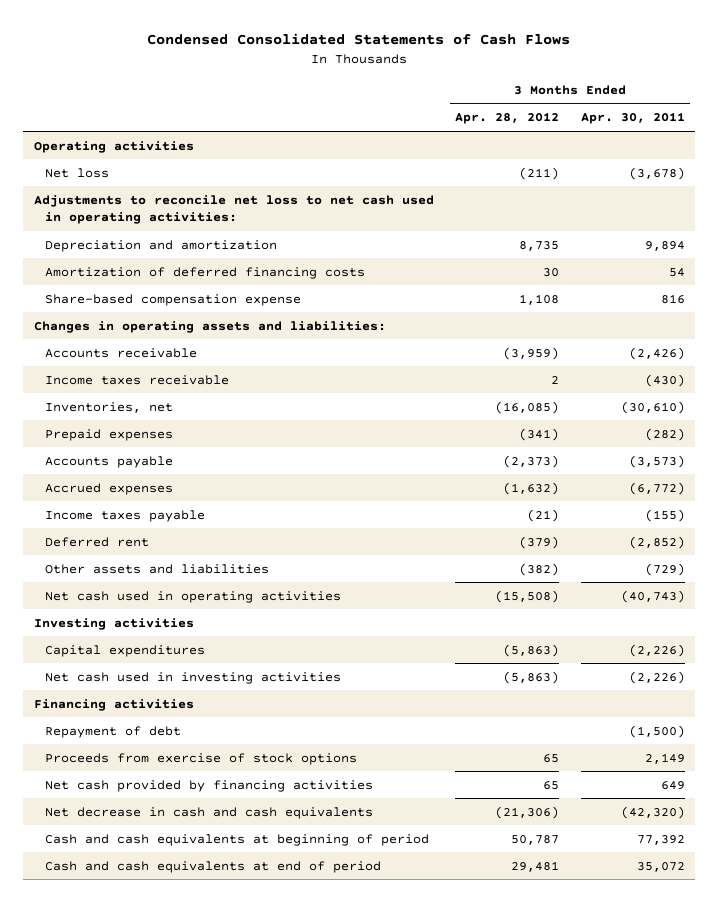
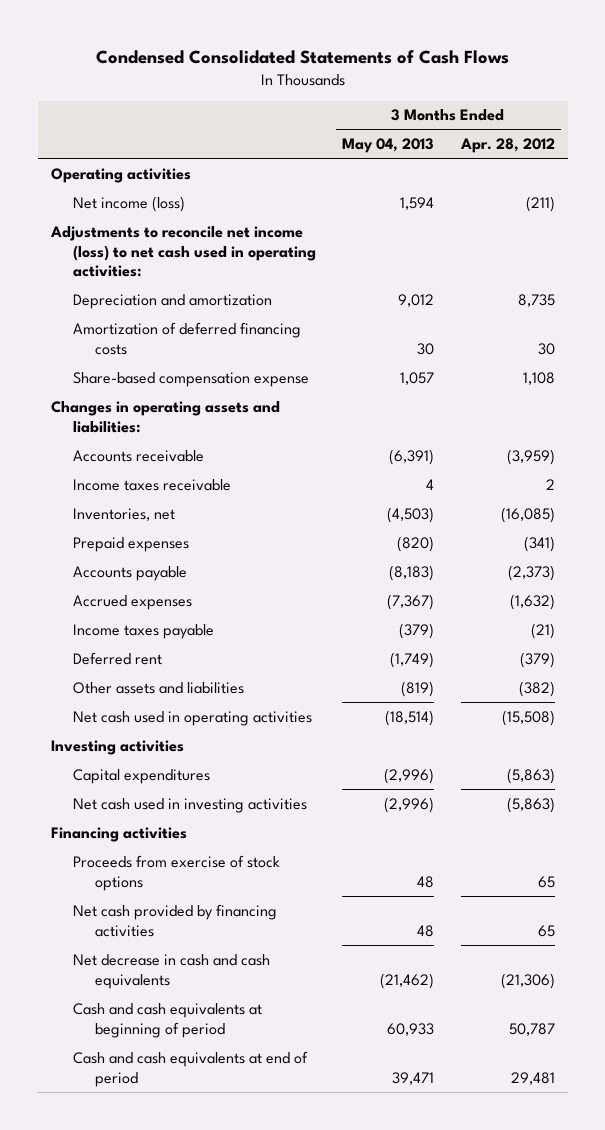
- | 3 Months Ended Apr. 28, 2012 | 3 Months Ended Apr. 30, 2011
+ | 3 Months Ended May 04, 2013 | 3 Months Ended Apr. 28, 2012
- Net loss | (211) | (3,678)
- Adjustments to reconcile net loss to net cash used in operating activities:
+ Net income (loss) | 1,594 | (211)
+ Adjustments to reconcile net income (loss) to net cash used in operating activities:
- Repayment of debt | | (1,500)

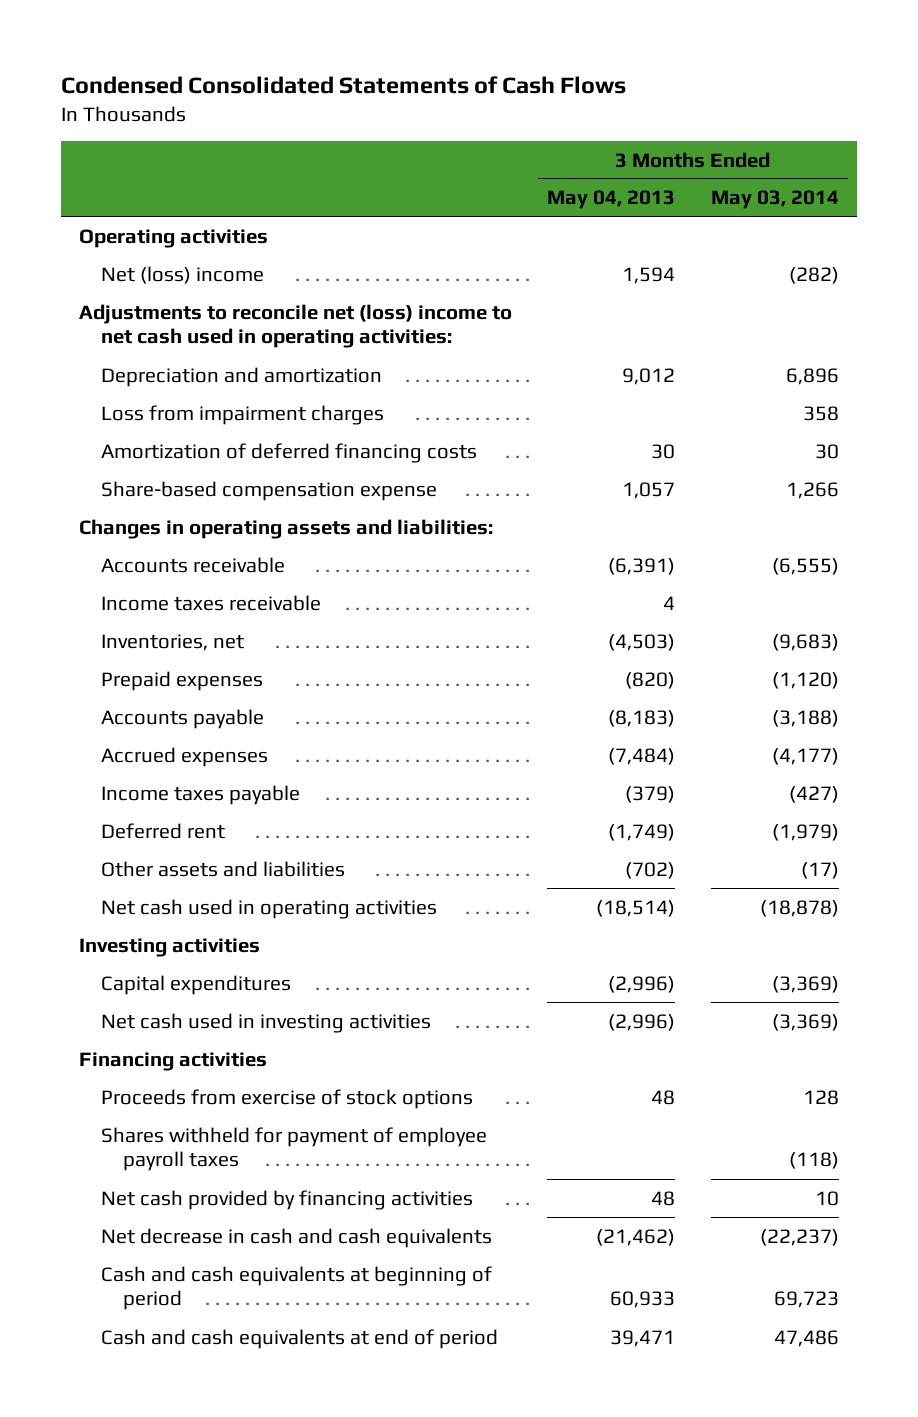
- | 3 Months Ended May 04, 2013 | 3 Months Ended Apr. 28, 2012
+ | 3 Months Ended May 04, 2013 | 3 Months Ended May 03, 2014
- Net income (loss) | 1,594 | (211)
- Adjustments to reconcile net income (loss) to net cash used in operating activities:
+ Net (loss) income | 1,594 | (282)
+ Adjustments to reconcile net (loss) income to net cash used in operating activities:
+ Loss from impairment charges | | 358
- Accrued expenses | (7,367) | (1,632)
+ Accrued expenses | (7,484) | (4,177)
- Other assets and liabilities | (819) | (382)
+ Other assets and liabilities | (702) | (17)
+ Shares withheld for payment of employee payroll taxes | | (118)

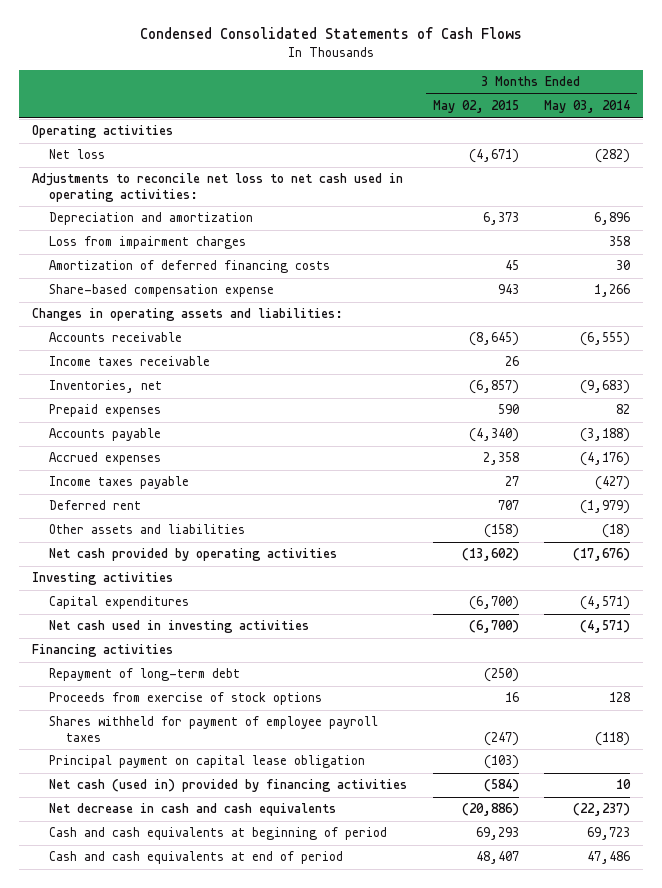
- | 3 Months Ended May 04, 2013 | 3 Months Ended May 03, 2014
+ | 3 Months Ended May 02, 2015 | 3 Months Ended May 03, 2014
- Net (loss) income | 1,594 | (282)
- Adjustments to reconcile net (loss) income to net cash used in operating activities:
+ Net loss | (4,671) | (282)
+ Adjustments to reconcile net loss to net cash used in operating activities:
- Prepaid expenses | (820) | (1,120)
+ Prepaid expenses | 590 | 82
- Accrued expenses | (7,484) | (4,177)
+ Accrued expenses | 2,358 | (4,176)
- Other assets and liabilities | (702) | (17)
- Net cash used in operating activities | (18,514) | (18,878)
+ Other assets and liabilities | (158) | (18)
+ Net cash provided by operating activities | (13,602) | (17,676)
- Capital expenditures | (2,996) | (3,369)
- Net cash used in investing activities | (2,996) | (3,369)
+ Capital expenditures | (6,700) | (4,571)
+ Net cash used in investing activities | (6,700) | (4,571)
+ Repayment of long-term debt | (250) |
- Net cash provided by financing activities | 48 | 10
+ Principal payment on capital lease obligation | (103) |
+ Net cash (used in) provided by financing activities | (584) | 10

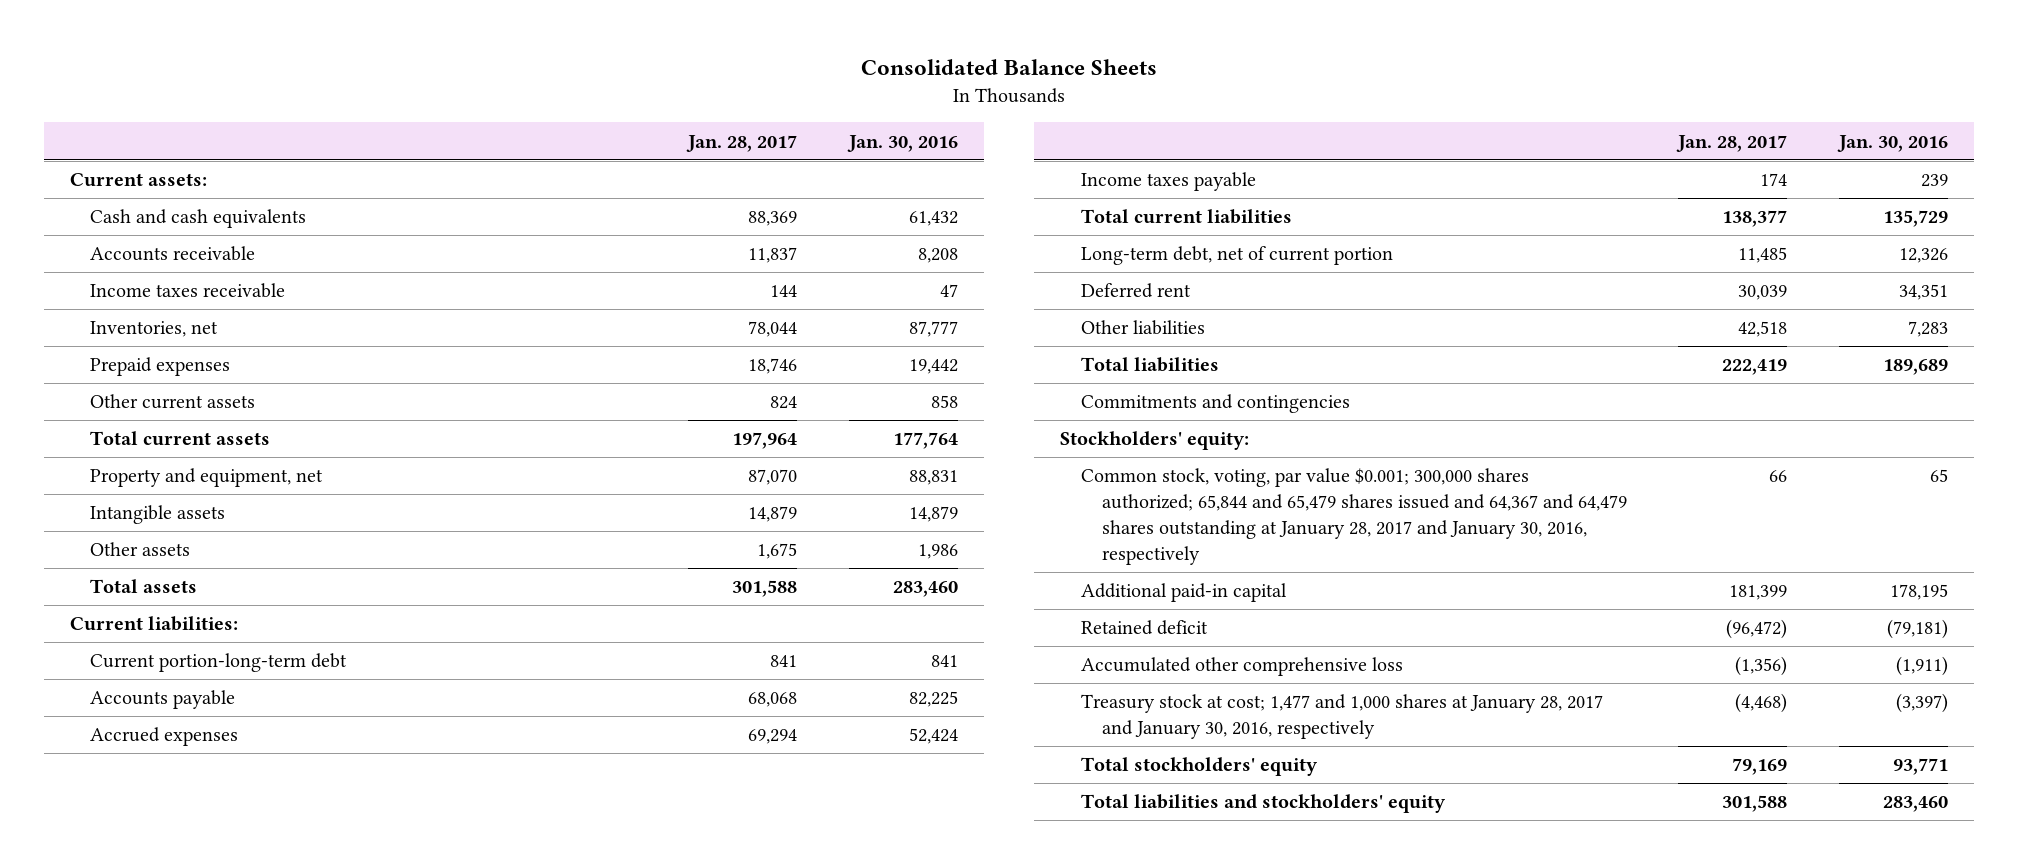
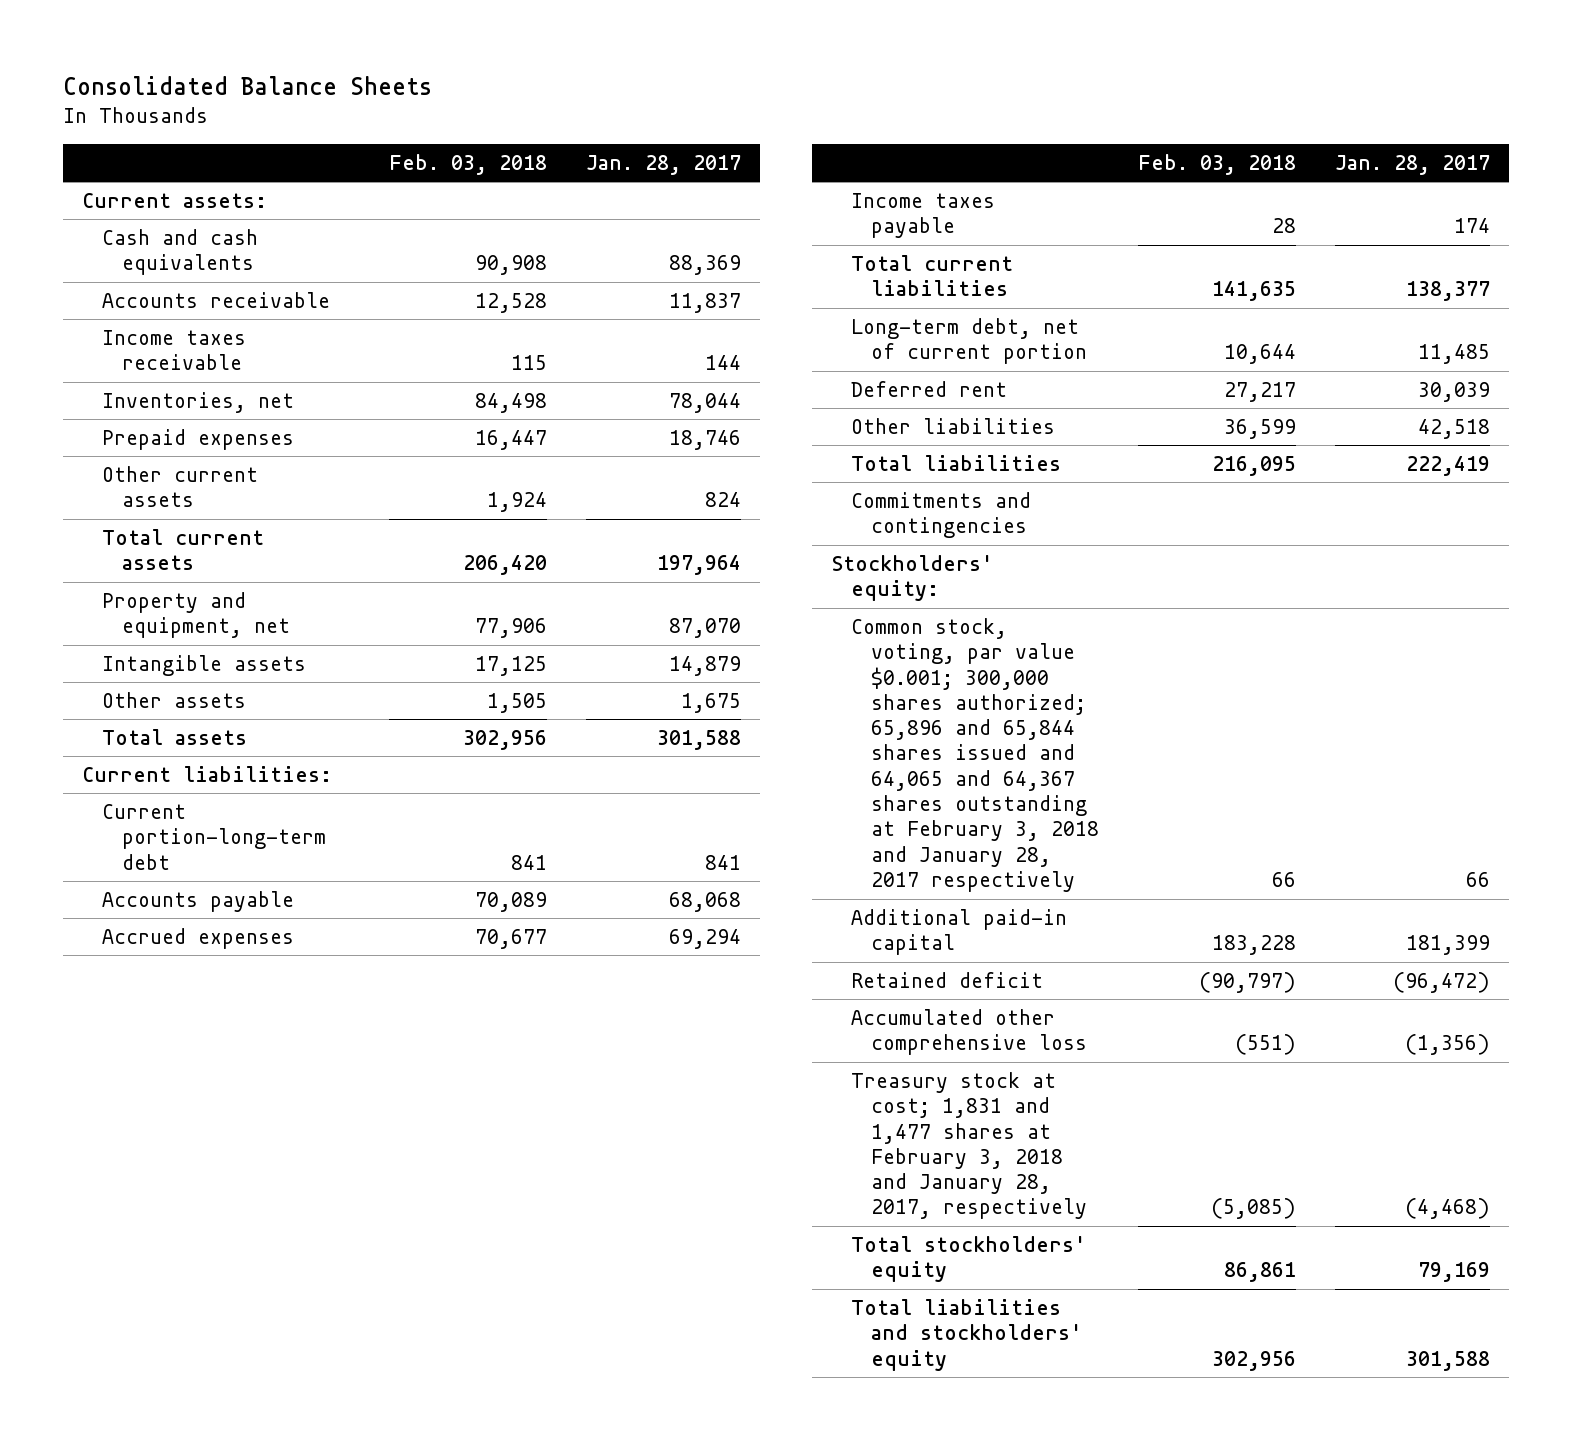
- | Jan. 28, 2017 | Jan. 30, 2016
+ | Feb. 03, 2018 | Jan. 28, 2017
- Common stock, voting, par value $0.001; 300,000 shares authorized; 65,844 and 65,479 shares issued and 64,367 and 64,479 shares outstanding at January 28, 2017 and January 30, 2016, respectively | 66 | 65
+ Common stock, voting, par value $0.001; 300,000 shares authorized; 65,896 and 65,844 shares issued and 64,065 and 64,367 shares outstanding at February 3, 2018 and January 28, 2017 respectively | 66 | 66
- Treasury stock at cost; 1,477 and 1,000 shares at January 28, 2017 and January 30, 2016, respectively | (4,468) | (3,397)
+ Treasury stock at cost; 1,831 and 1,477 shares at February 3, 2018 and January 28, 2017, respectively | (5,085) | (4,468)

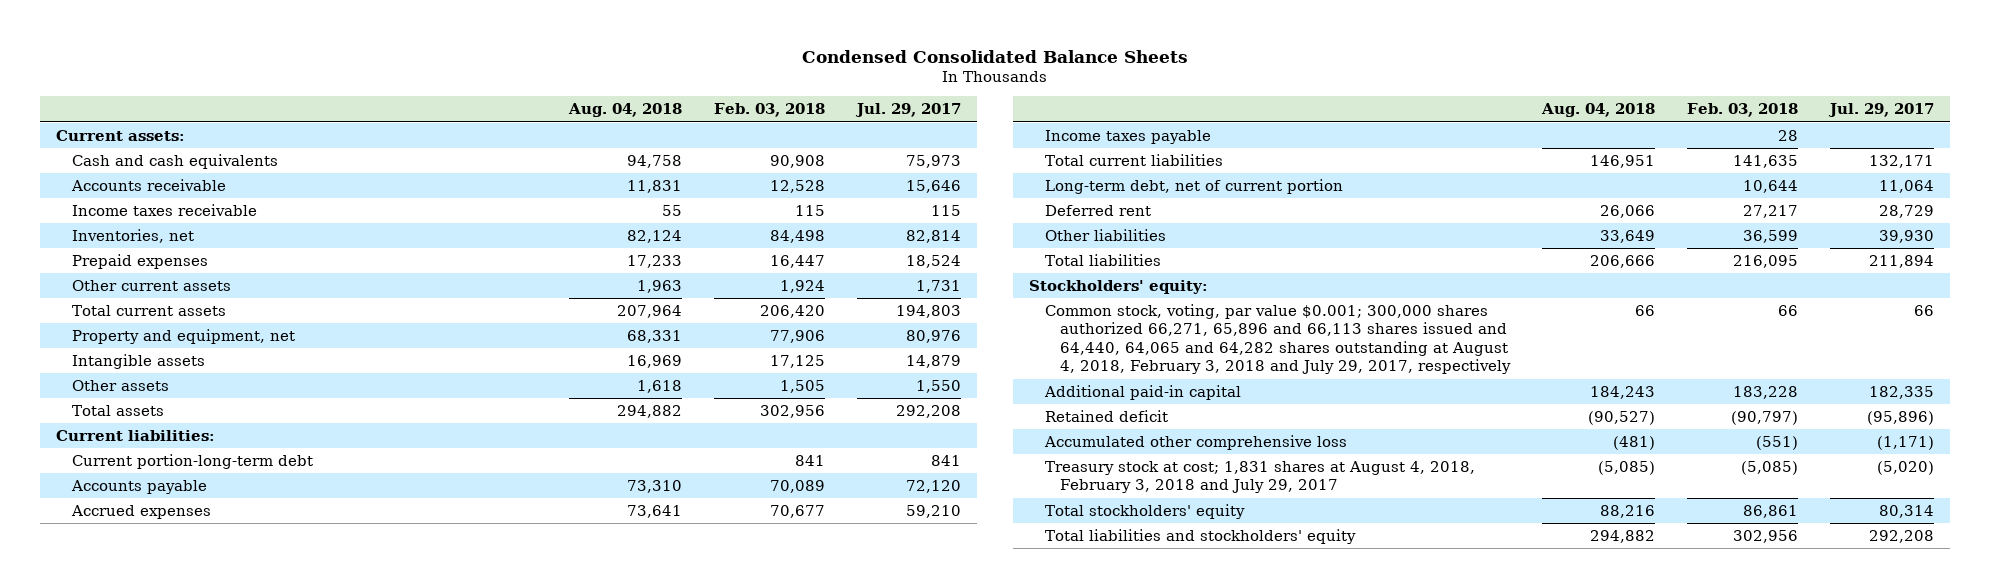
- Consolidated Balance Sheets
+ Condensed Consolidated Balance Sheets
- | Feb. 03, 2018 | Jan. 28, 2017
+ | Aug. 04, 2018 | Feb. 03, 2018 | Jul. 29, 2017
- Commitments and contingencies
- Common stock, voting, par value $0.001; 300,000 shares authorized; 65,896 and 65,844 shares issued and 64,065 and 64,367 shares outstanding at February 3, 2018 and January 28, 2017 respectively | 66 | 66
+ Common stock, voting, par value $0.001; 300,000 shares authorized 66,271, 65,896 and 66,113 shares issued and 64,440, 64,065 and 64,282 shares outstanding at August 4, 2018, February 3, 2018 and July 29, 2017, respectively | 66 | 66 | 66
- Treasury stock at cost; 1,831 and 1,477 shares at February 3, 2018 and January 28, 2017, respectively | (5,085) | (4,468)
+ Treasury stock at cost; 1,831 shares at August 4, 2018, February 3, 2018 and July 29, 2017 | (5,085) | (5,085) | (5,020)

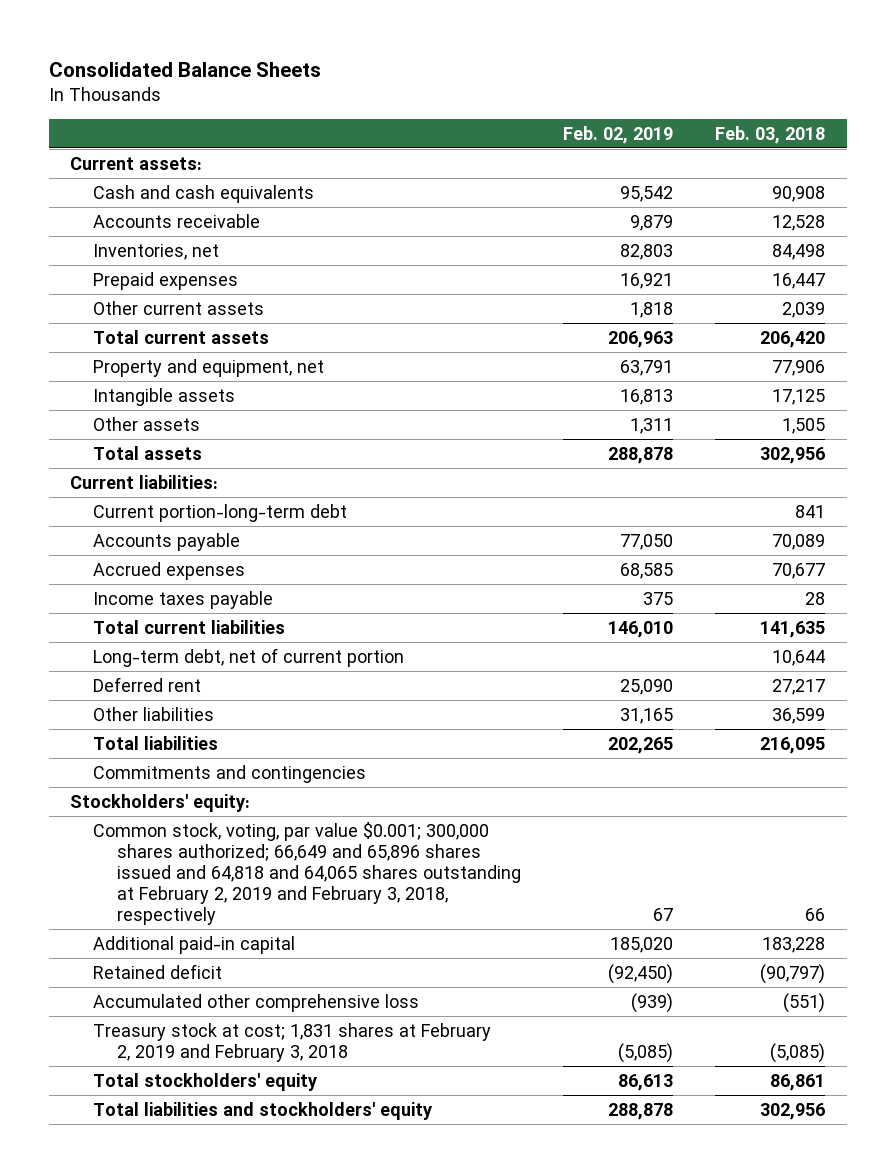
- Condensed Consolidated Balance Sheets
+ Consolidated Balance Sheets
- | Aug. 04, 2018 | Feb. 03, 2018 | Jul. 29, 2017
+ | Feb. 02, 2019 | Feb. 03, 2018
- Income taxes receivable | 55 | 115 | 115
- Other current assets | 1,963 | 1,924 | 1,731
+ Other current assets | 1,818 | 2,039
+ Commitments and contingencies
- Common stock, voting, par value $0.001; 300,000 shares authorized 66,271, 65,896 and 66,113 shares issued and 64,440, 64,065 and 64,282 shares outstanding at August 4, 2018, February 3, 2018 and July 29, 2017, respectively | 66 | 66 | 66
+ Common stock, voting, par value $0.001; 300,000 shares authorized; 66,649 and 65,896 shares issued and 64,818 and 64,065 shares outstanding at February 2, 2019 and February 3, 2018, respectively | 67 | 66
- Treasury stock at cost; 1,831 shares at August 4, 2018, February 3, 2018 and July 29, 2017 | (5,085) | (5,085) | (5,020)
+ Treasury stock at cost; 1,831 shares at February 2, 2019 and February 3, 2018 | (5,085) | (5,085)

